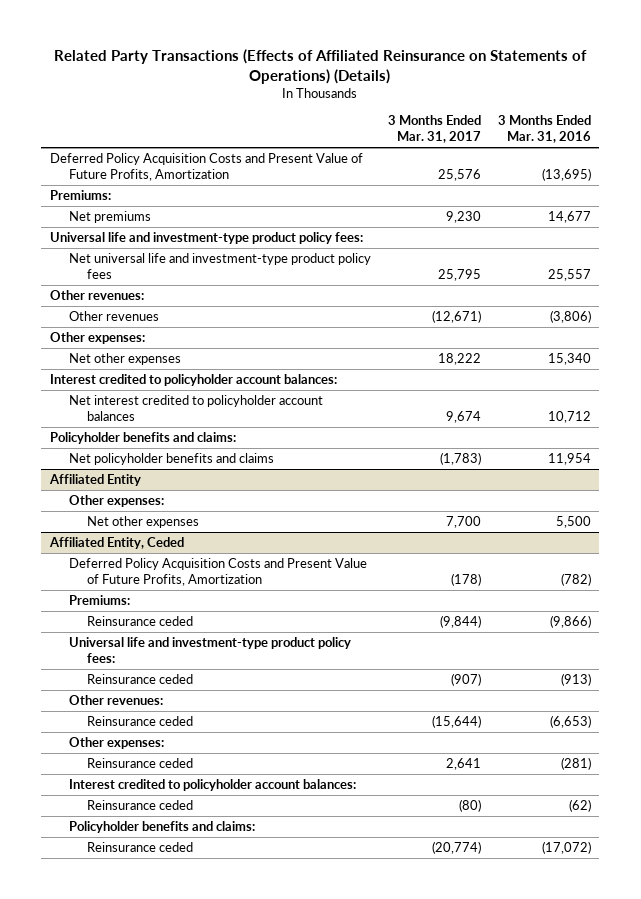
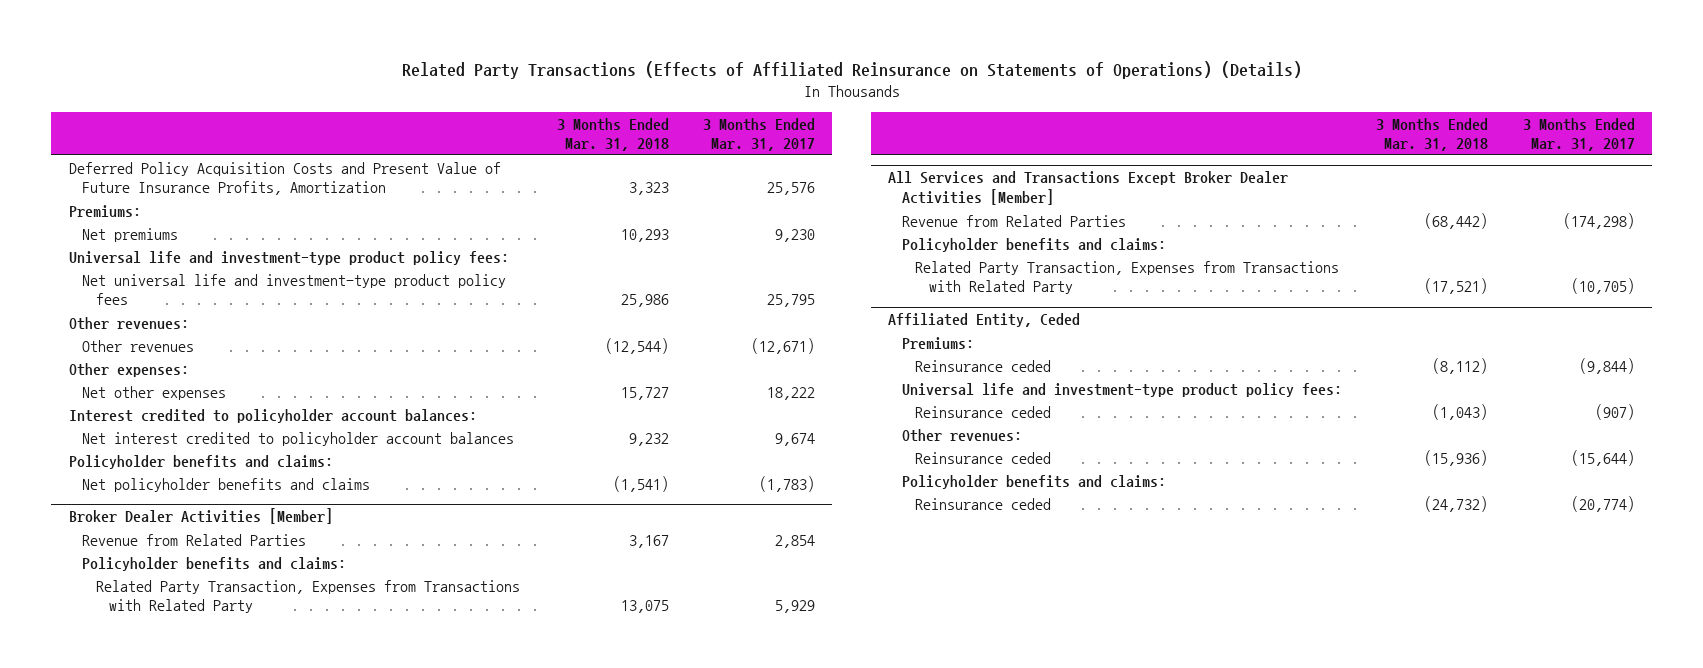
- | 3 Months Ended Mar. 31, 2017 | 3 Months Ended Mar. 31, 2016
+ | 3 Months Ended Mar. 31, 2018 | 3 Months Ended Mar. 31, 2017
- Deferred Policy Acquisition Costs and Present Value of Future Profits, Amortization | 25,576 | (13,695)
+ Deferred Policy Acquisition Costs and Present Value of Future Insurance Profits, Amortization | 3,323 | 25,576
- Affiliated Entity
- Other expenses:
- Net other expenses | 7,700 | 5,500
+ Broker Dealer Activities [Member]
+ Revenue from Related Parties | 3,167 | 2,854
+ Policyholder benefits and claims:
+ Related Party Transaction, Expenses from Transactions with Related Party | 13,075 | 5,929
+ All Services and Transactions Except Broker Dealer Activities [Member]
+ Revenue from Related Parties | (68,442) | (174,298)
+ Policyholder benefits and claims:
+ Related Party Transaction, Expenses from Transactions with Related Party | (17,521) | (10,705)
@ Affiliated Entity, Ceded
- Deferred Policy Acquisition Costs and Present Value of Future Profits, Amortization | (178) | (782)
- Other expenses:
- Reinsurance ceded | 2,641 | (281)
- Interest credited to policyholder account balances:
- Reinsurance ceded | (80) | (62)

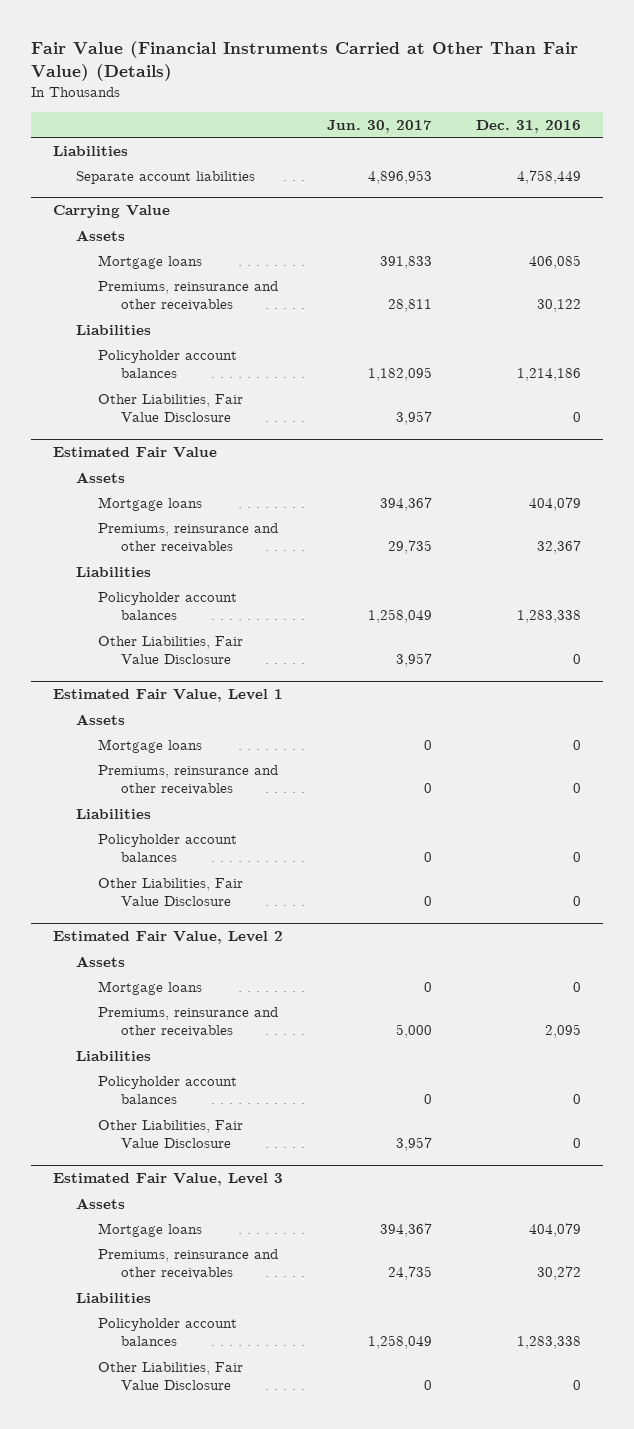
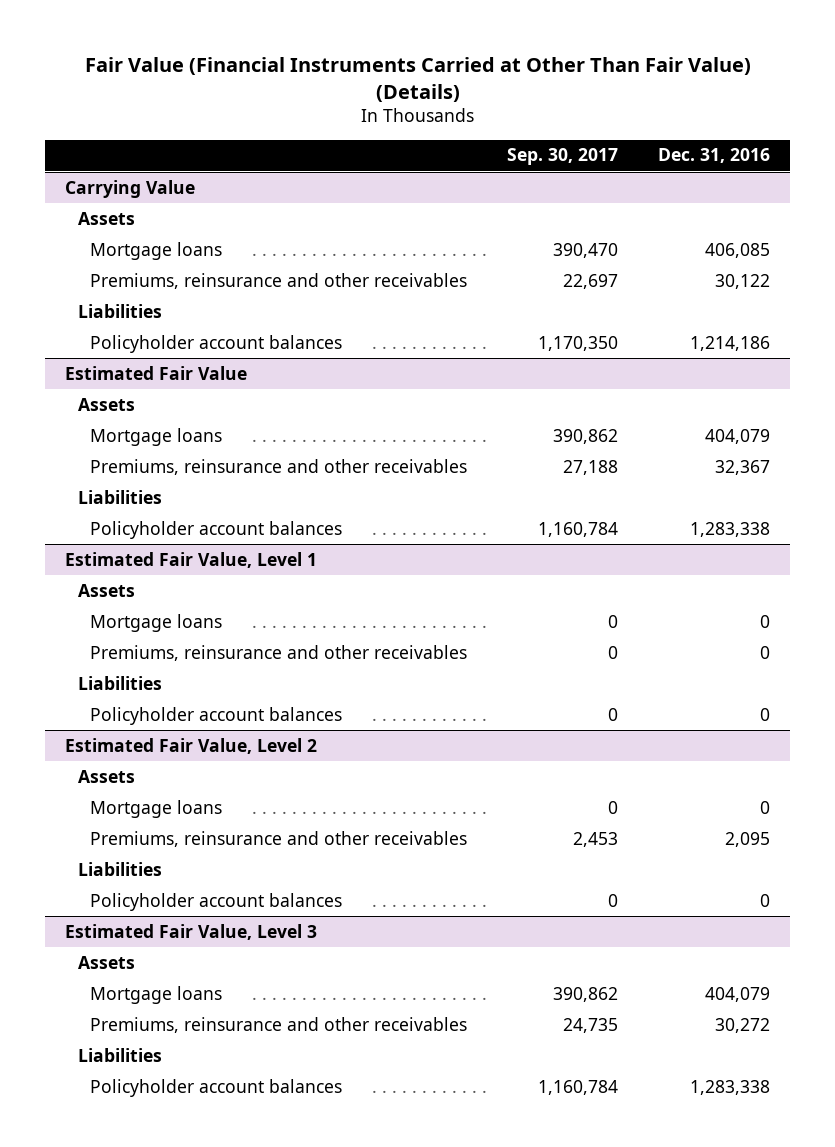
- | Jun. 30, 2017 | Dec. 31, 2016
+ | Sep. 30, 2017 | Dec. 31, 2016
- Liabilities
- Separate account liabilities | 4,896,953 | 4,758,449
@ Carrying Value
- Other Liabilities, Fair Value Disclosure | 3,957 | 0
@ Estimated Fair Value
- Other Liabilities, Fair Value Disclosure | 3,957 | 0
@ Estimated Fair Value, Level 1
- Other Liabilities, Fair Value Disclosure | 0 | 0
@ Estimated Fair Value, Level 2
- Other Liabilities, Fair Value Disclosure | 3,957 | 0
@ Estimated Fair Value, Level 3
- Other Liabilities, Fair Value Disclosure | 0 | 0

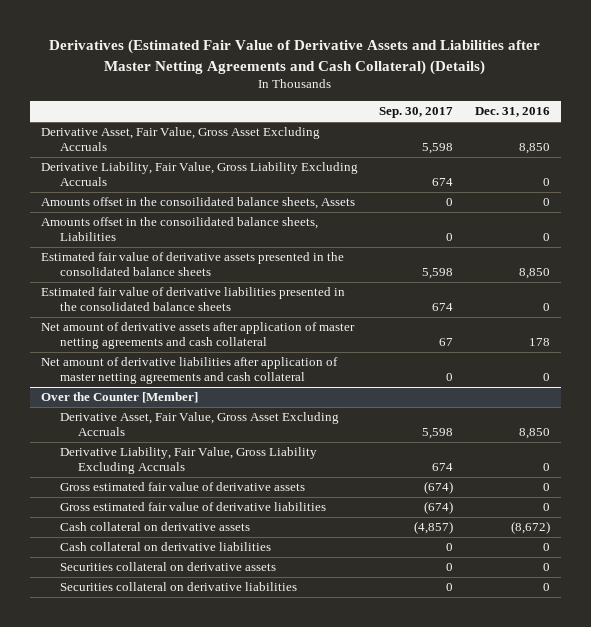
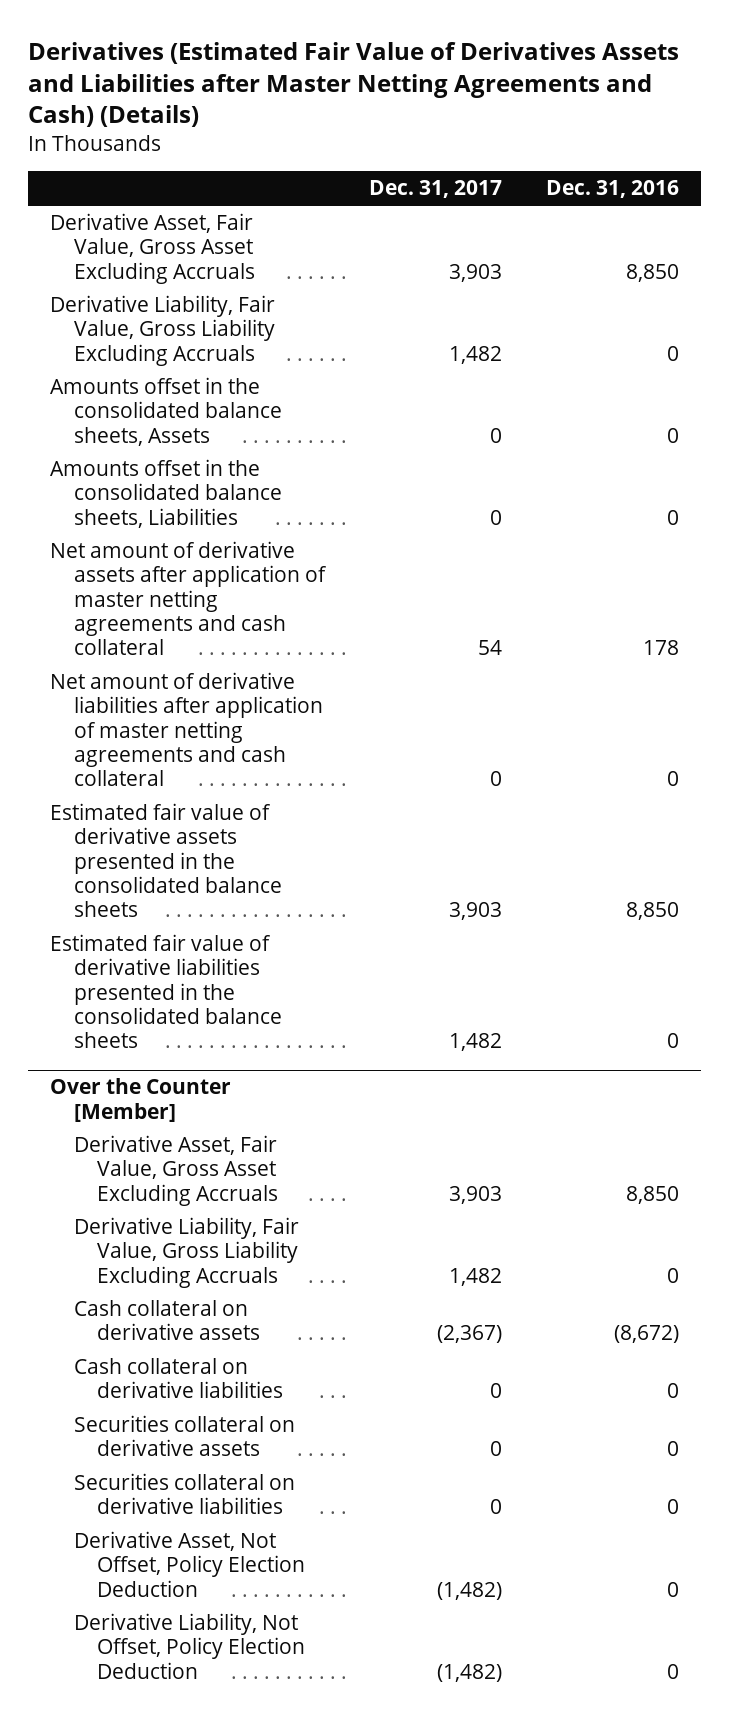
- Derivatives (Estimated Fair Value of Derivative Assets and Liabilities after Master Netting Agreements and Cash Collateral) (Details)
+ Derivatives (Estimated Fair Value of Derivatives Assets and Liabilities after Master Netting Agreements and Cash) (Details)
- | Sep. 30, 2017 | Dec. 31, 2016
+ | Dec. 31, 2017 | Dec. 31, 2016
- Amounts offset in the consoilidated balance sheets, Assets | 0 | 0
- Amounts offset in the consoilidated balance sheets, Liabilities | 0 | 0
+ Amounts offset in the consolidated balance sheets, Assets | 0 | 0
+ Amounts offset in the consolidated balance sheets, Liabilities | 0 | 0
moved down: Estimated fair value of derivative assets presented in the consolidated balance sheets | 3,903 | 8,850
moved down: Estimated fair value of derivative liabilities presented in the consolidated balance sheets | 1,482 | 0
@ Over the Counter [Member]
- Gross estimated fair value of derivative assets | (674) | 0
- Gross estimated fair value of derivative liabilities | (674) | 0
+ Derivative Asset, Not Offset, Policy Election Deduction | (1,482) | 0
+ Derivative Liability, Not Offset, Policy Election Deduction | (1,482) | 0

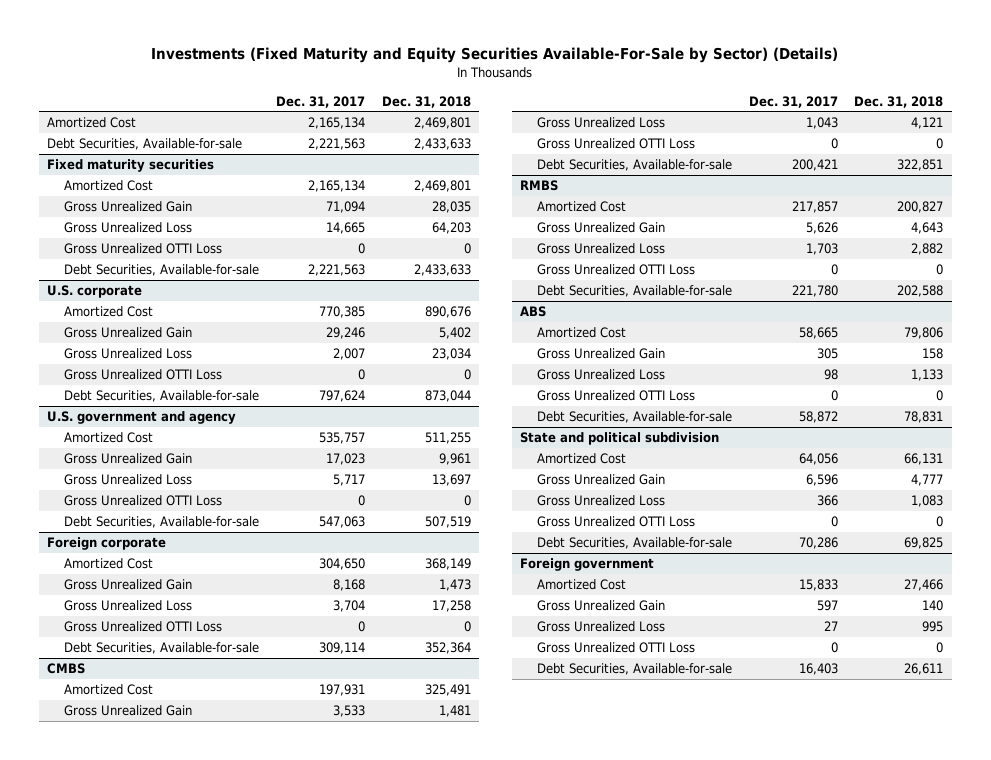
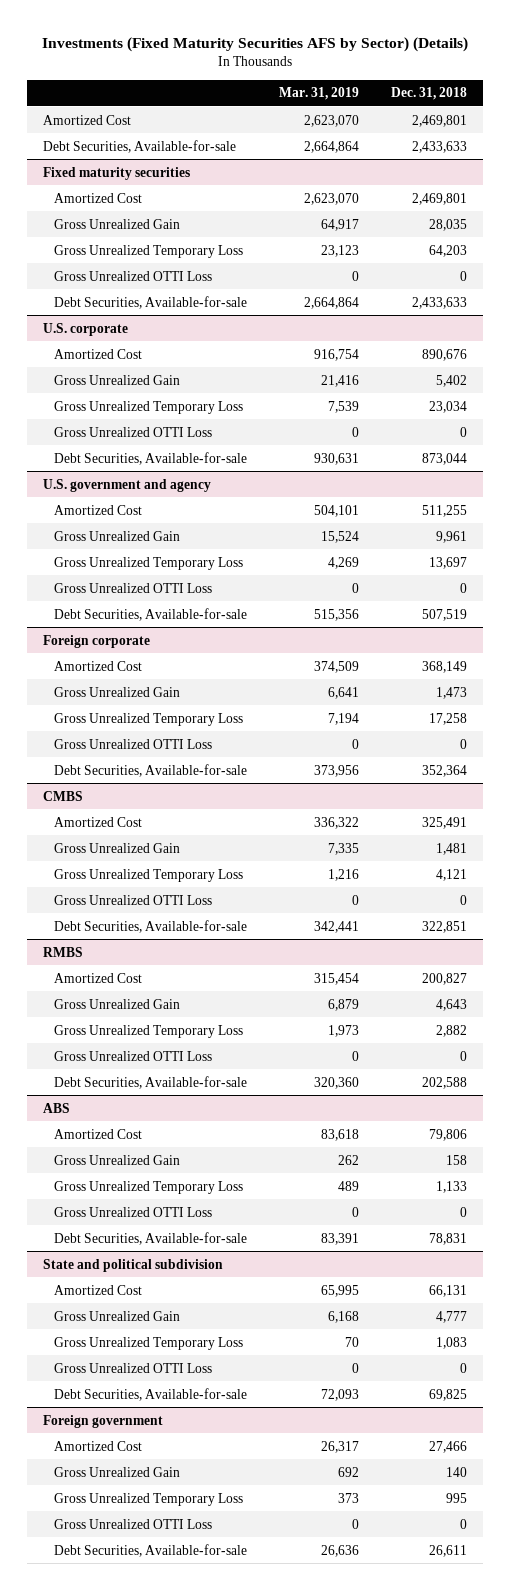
- Investments (Fixed Maturity and Equity Securities Available-For-Sale by Sector) (Details)
+ Investments (Fixed Maturity Securities AFS by Sector) (Details)
- | Dec. 31, 2017 | Dec. 31, 2018
+ | Mar. 31, 2019 | Dec. 31, 2018
@ Fixed maturity securities
- Gross Unrealized Loss | 14,665 | 64,203
+ Gross Unrealized Temporary Loss | 23,123 | 64,203
@ U.S. corporate
- Gross Unrealized Loss | 2,007 | 23,034
+ Gross Unrealized Temporary Loss | 7,539 | 23,034
@ U.S. government and agency
- Gross Unrealized Loss | 5,717 | 13,697
+ Gross Unrealized Temporary Loss | 4,269 | 13,697
@ Foreign corporate
- Gross Unrealized Loss | 3,704 | 17,258
+ Gross Unrealized Temporary Loss | 7,194 | 17,258
@ CMBS
- Gross Unrealized Loss | 1,043 | 4,121
+ Gross Unrealized Temporary Loss | 1,216 | 4,121
@ RMBS
- Gross Unrealized Loss | 1,703 | 2,882
+ Gross Unrealized Temporary Loss | 1,973 | 2,882
@ ABS
- Gross Unrealized Loss | 98 | 1,133
+ Gross Unrealized Temporary Loss | 489 | 1,133
@ State and political subdivision
- Gross Unrealized Loss | 366 | 1,083
+ Gross Unrealized Temporary Loss | 70 | 1,083
@ Foreign government
- Gross Unrealized Loss | 27 | 995
+ Gross Unrealized Temporary Loss | 373 | 995

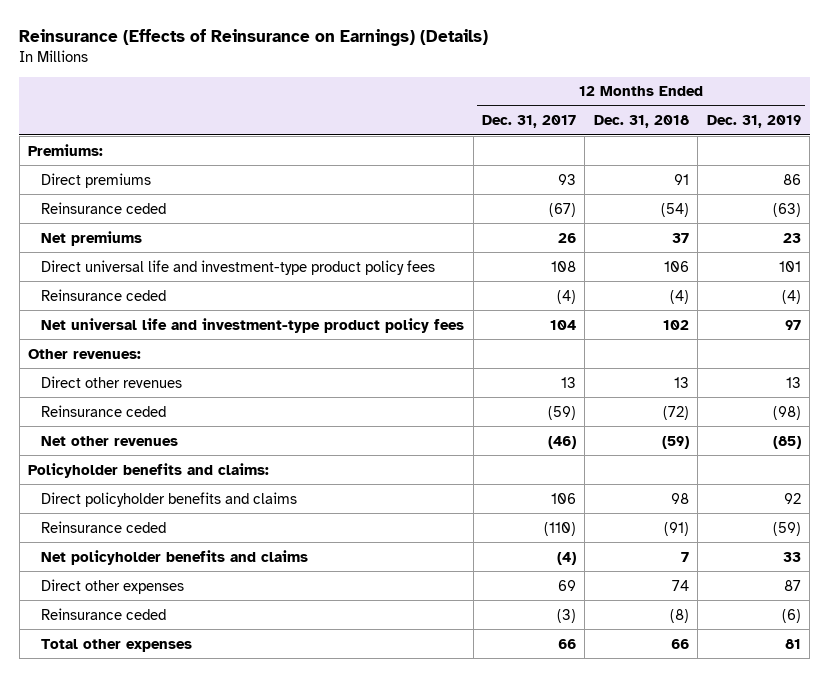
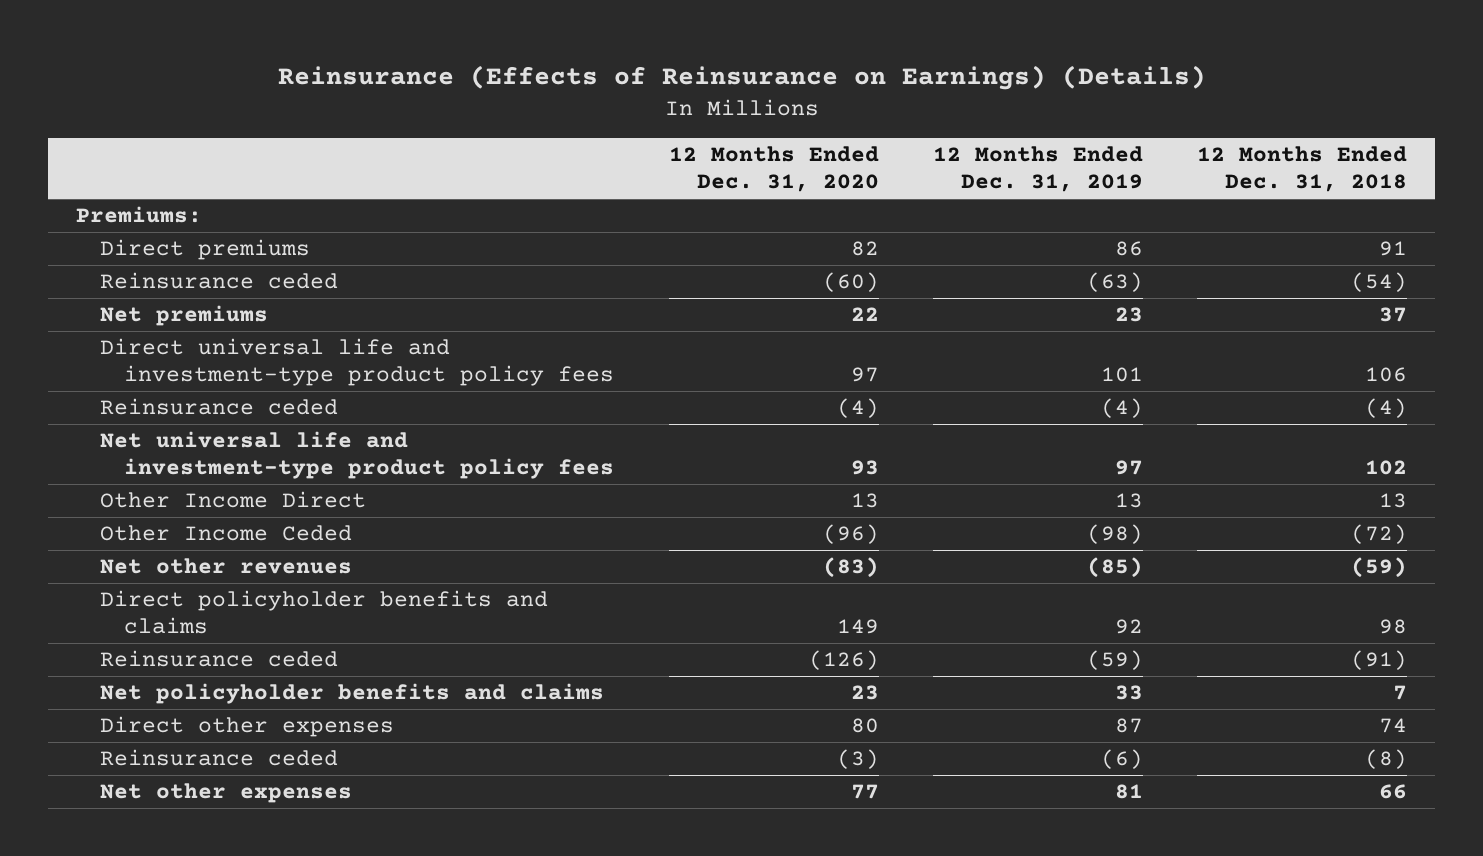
- | 12 Months Ended Dec. 31, 2017 | 12 Months Ended Dec. 31, 2018 | 12 Months Ended Dec. 31, 2019
+ | 12 Months Ended Dec. 31, 2020 | 12 Months Ended Dec. 31, 2019 | 12 Months Ended Dec. 31, 2018
- Other revenues:
- Direct other revenues | 13 | 13 | 13
- Reinsurance ceded | (59) | (72) | (98)
+ Other Income Direct | 13 | 13 | 13
+ Other Income Ceded | (96) | (98) | (72)
- Policyholder benefits and claims:
- Total other expenses | 66 | 66 | 81
+ Net other expenses | 77 | 81 | 66

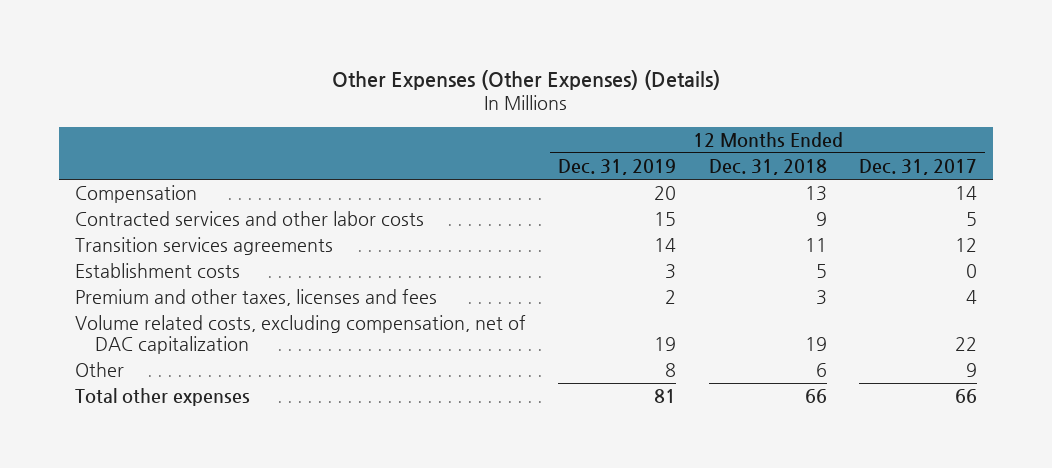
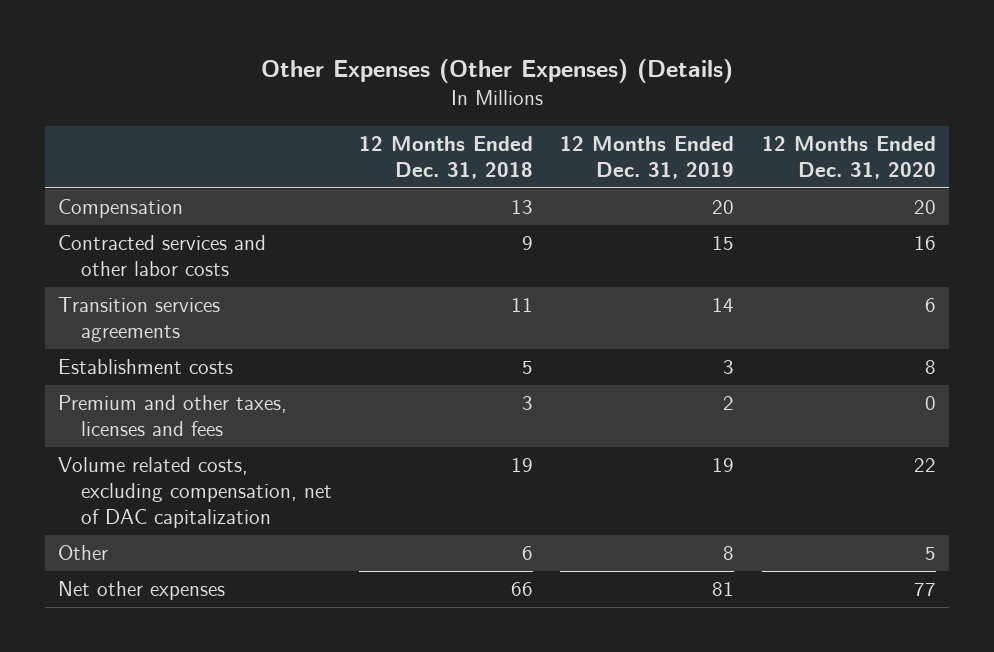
- | 12 Months Ended Dec. 31, 2019 | 12 Months Ended Dec. 31, 2018 | 12 Months Ended Dec. 31, 2017
+ | 12 Months Ended Dec. 31, 2018 | 12 Months Ended Dec. 31, 2019 | 12 Months Ended Dec. 31, 2020
- Total other expenses | 81 | 66 | 66
+ Net other expenses | 66 | 81 | 77

